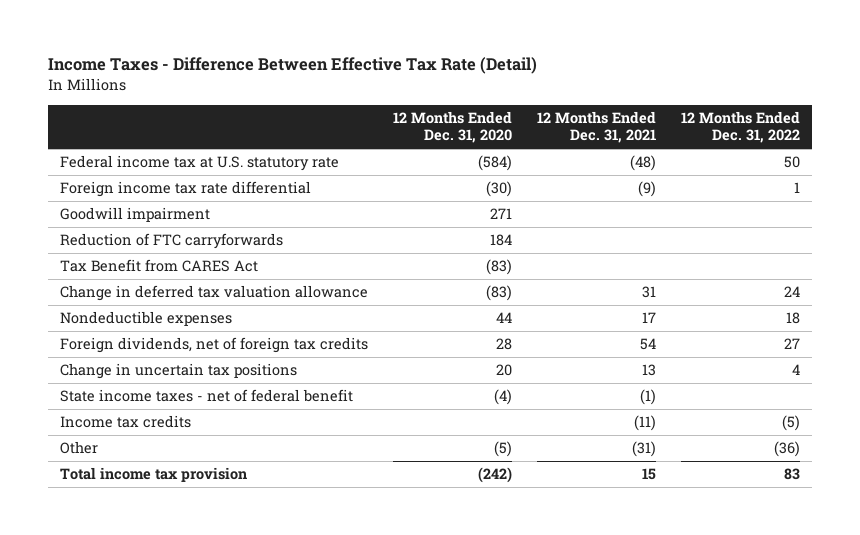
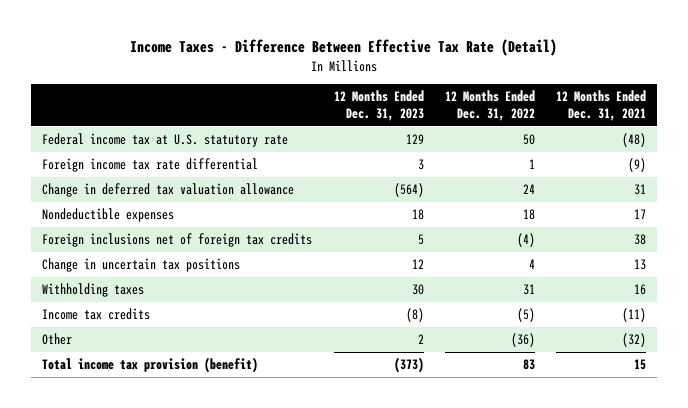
- | 12 Months Ended Dec. 31, 2020 | 12 Months Ended Dec. 31, 2021 | 12 Months Ended Dec. 31, 2022
+ | 12 Months Ended Dec. 31, 2023 | 12 Months Ended Dec. 31, 2022 | 12 Months Ended Dec. 31, 2021
- Goodwill impairment | 271 | |
- Reduction of FTC carryforwards | 184 | |
- Tax Benefit from CARES Act | (83) | |
- Foreign dividends, net of foreign tax credits | 28 | 54 | 27
+ Foreign inclusions net of foreign tax credits | 5 | (4) | 38
- State income taxes - net of federal benefit | (4) | (1) |
+ Withholding taxes | 30 | 31 | 16
- Other | (5) | (31) | (36)
- Total income tax provision | (242) | 15 | 83
+ Other | 2 | (36) | (32)
+ Total income tax provision (benefit) | (373) | 83 | 15

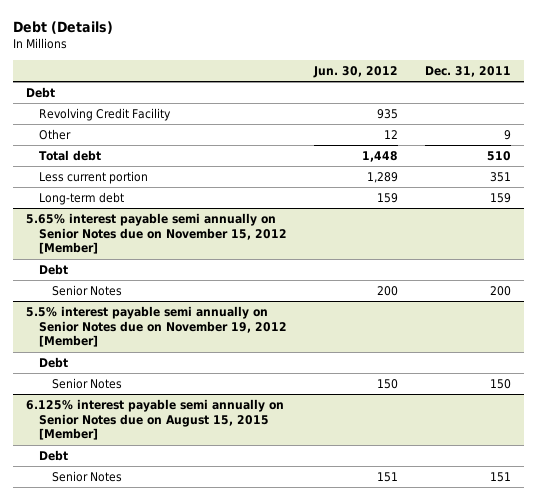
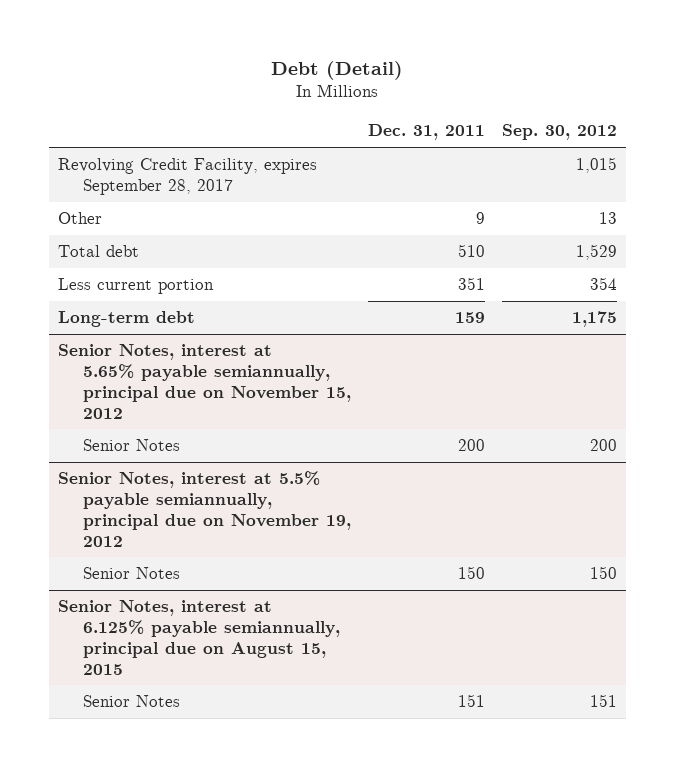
- Debt (Details)
+ Debt (Detail)
- | Jun. 30, 2012 | Dec. 31, 2011
+ | Dec. 31, 2011 | Sep. 30, 2012
- Debt
- Revolving Credit Facility | 935 |
+ Revolving Credit Facility, expires September 28, 2017 | | 1,015
- 5.65% interest payable semi annually on Senior Notes due on November 15, 2012 [Member]
- Debt
+ Senior Notes, interest at 5.65% payable semiannually, principal due on November 15, 2012
- 5.5% interest payable semi annually on Senior Notes due on November 19, 2012 [Member]
- Debt
+ Senior Notes, interest at 5.5% payable semiannually, principal due on November 19, 2012
- 6.125% interest payable semi annually on Senior Notes due on August 15, 2015 [Member]
- Debt
+ Senior Notes, interest at 6.125% payable semiannually, principal due on August 15, 2015

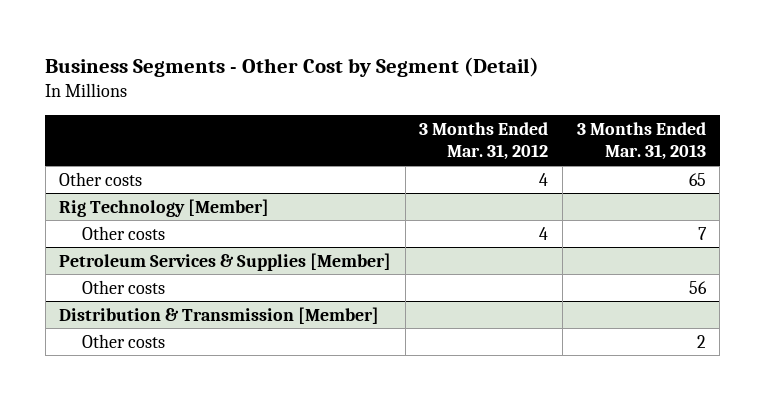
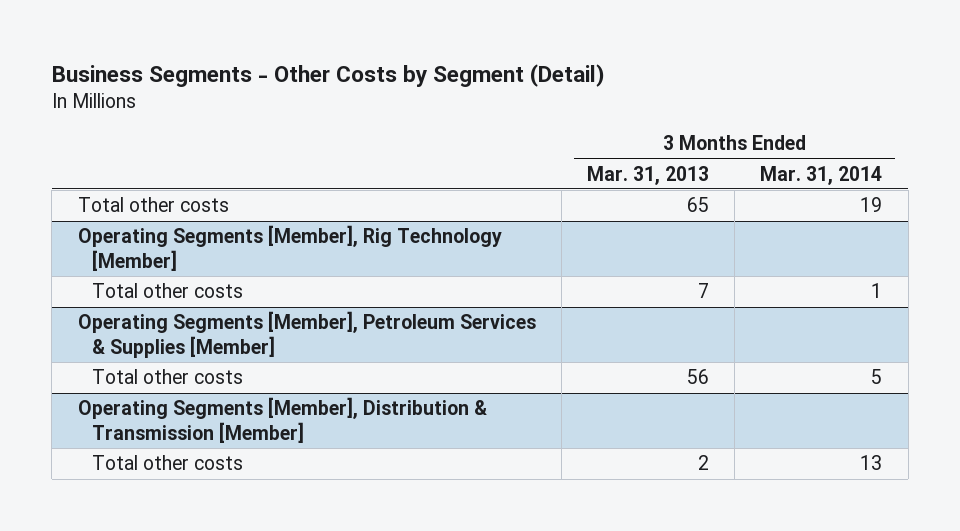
- Business Segments - Other Cost by Segment (Detail)
+ Business Segments - Other Costs by Segment (Detail)
- | 3 Months Ended Mar. 31, 2012 | 3 Months Ended Mar. 31, 2013
+ | 3 Months Ended Mar. 31, 2013 | 3 Months Ended Mar. 31, 2014
- Other costs | 4 | 65
- Rig Technology [Member]
- Other costs | 4 | 7
- Petroleum Services & Supplies [Member]
- Other costs | | 56
- Distribution & Transmission [Member]
- Other costs | | 2
+ Total other costs | 65 | 19
+ Operating Segments [Member], Rig Technology [Member]
+ Total other costs | 7 | 1
+ Operating Segments [Member], Petroleum Services & Supplies [Member]
+ Total other costs | 56 | 5
+ Operating Segments [Member], Distribution & Transmission [Member]
+ Total other costs | 2 | 13

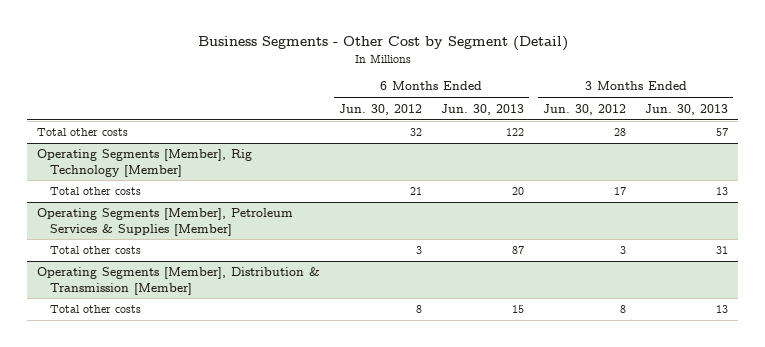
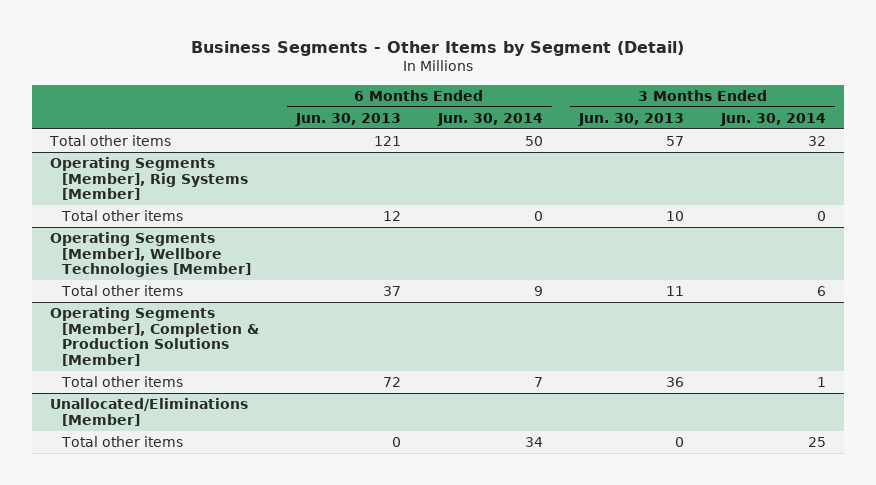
- Business Segments - Other Cost by Segment (Detail)
+ Business Segments - Other Items by Segment (Detail)
- | 6 Months Ended Jun. 30, 2012 | 6 Months Ended Jun. 30, 2013 | 3 Months Ended Jun. 30, 2012 | 3 Months Ended Jun. 30, 2013
+ | 6 Months Ended Jun. 30, 2013 | 6 Months Ended Jun. 30, 2014 | 3 Months Ended Jun. 30, 2013 | 3 Months Ended Jun. 30, 2014
- Total other costs | 32 | 122 | 28 | 57
- Operating Segments [Member], Rig Technology [Member]
- Total other costs | 21 | 20 | 17 | 13
- Operating Segments [Member], Petroleum Services & Supplies [Member]
- Total other costs | 3 | 87 | 3 | 31
- Operating Segments [Member], Distribution & Transmission [Member]
- Total other costs | 8 | 15 | 8 | 13
+ Total other items | 121 | 50 | 57 | 32
+ Operating Segments [Member], Rig Systems [Member]
+ Total other items | 12 | 0 | 10 | 0
+ Operating Segments [Member], Wellbore Technologies [Member]
+ Total other items | 37 | 9 | 11 | 6
+ Operating Segments [Member], Completion & Production Solutions [Member]
+ Total other items | 72 | 7 | 36 | 1
+ Unallocated/Eliminations [Member]
+ Total other items | 0 | 34 | 0 | 25

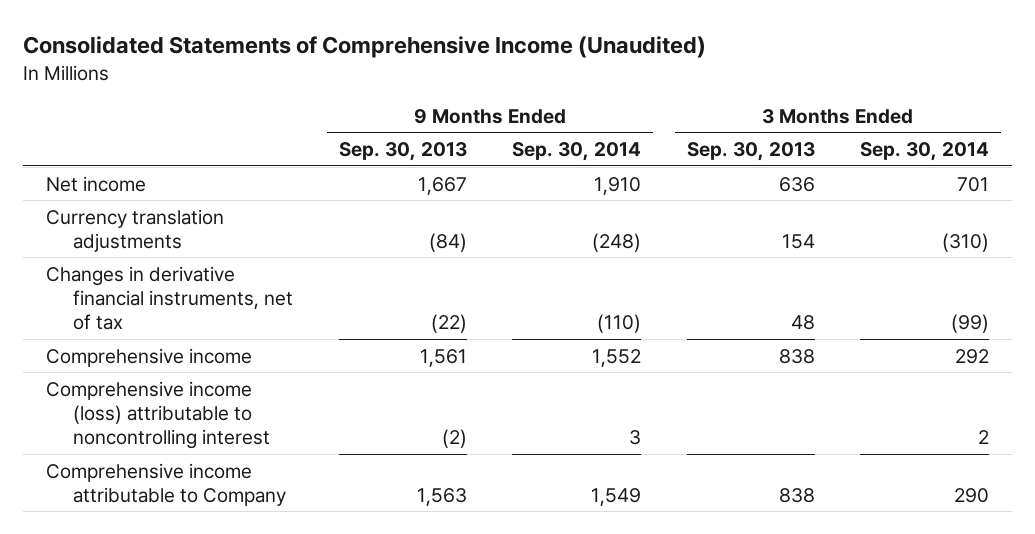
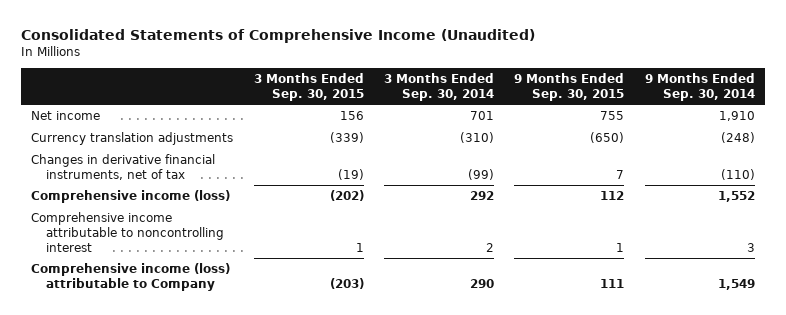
- | 9 Months Ended Sep. 30, 2013 | 9 Months Ended Sep. 30, 2014 | 3 Months Ended Sep. 30, 2013 | 3 Months Ended Sep. 30, 2014
+ | 3 Months Ended Sep. 30, 2015 | 3 Months Ended Sep. 30, 2014 | 9 Months Ended Sep. 30, 2015 | 9 Months Ended Sep. 30, 2014
- Comprehensive income | 1,561 | 1,552 | 838 | 292
- Comprehensive income (loss) attributable to noncontrolling interest | (2) | 3 | | 2
- Comprehensive income attributable to Company | 1,563 | 1,549 | 838 | 290
+ Comprehensive income (loss) | (202) | 292 | 112 | 1,552
+ Comprehensive income attributable to noncontrolling interest | 1 | 2 | 1 | 3
+ Comprehensive income (loss) attributable to Company | (203) | 290 | 111 | 1,549

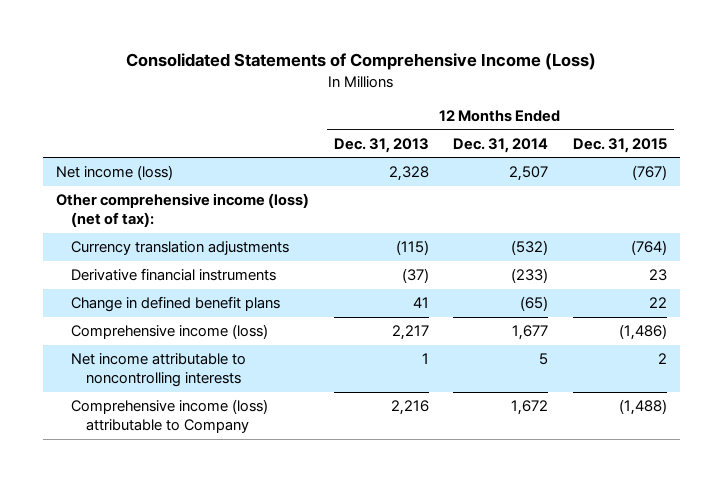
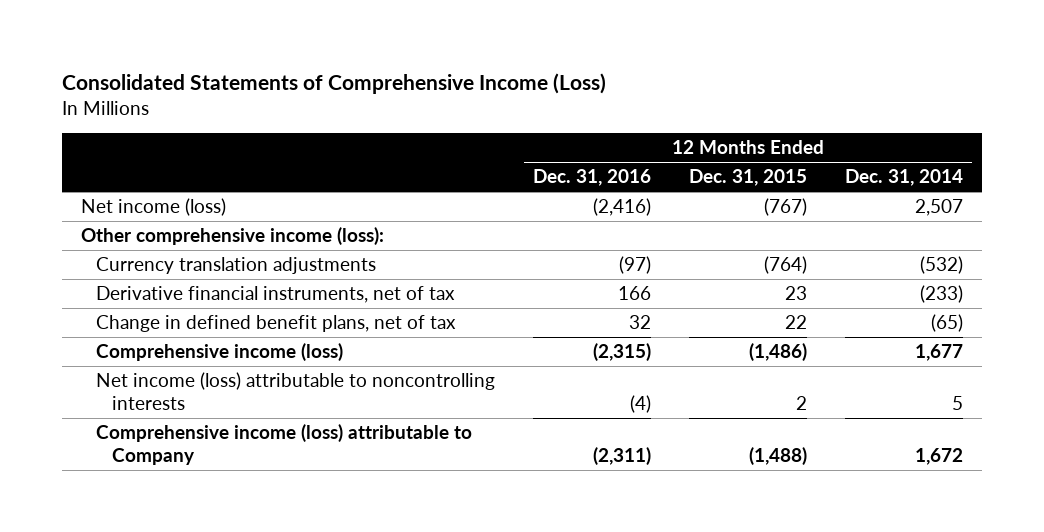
- | 12 Months Ended Dec. 31, 2013 | 12 Months Ended Dec. 31, 2014 | 12 Months Ended Dec. 31, 2015
+ | 12 Months Ended Dec. 31, 2016 | 12 Months Ended Dec. 31, 2015 | 12 Months Ended Dec. 31, 2014
- Other comprehensive income (loss) (net of tax):
+ Other comprehensive income (loss):
- Derivative financial instruments | (37) | (233) | 23
- Change in defined benefit plans | 41 | (65) | 22
+ Derivative financial instruments, net of tax | 166 | 23 | (233)
+ Change in defined benefit plans, net of tax | 32 | 22 | (65)
- Net income attributable to noncontrolling interests | 1 | 5 | 2
+ Net income (loss) attributable to noncontrolling interests | (4) | 2 | 5

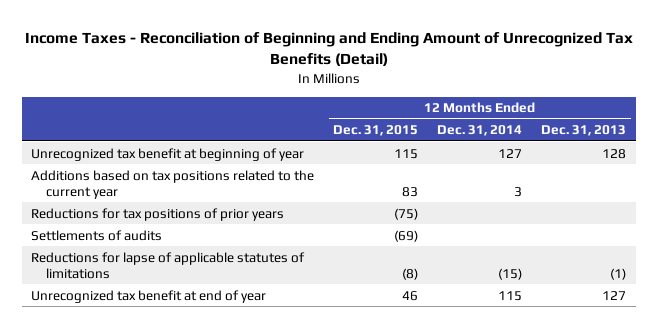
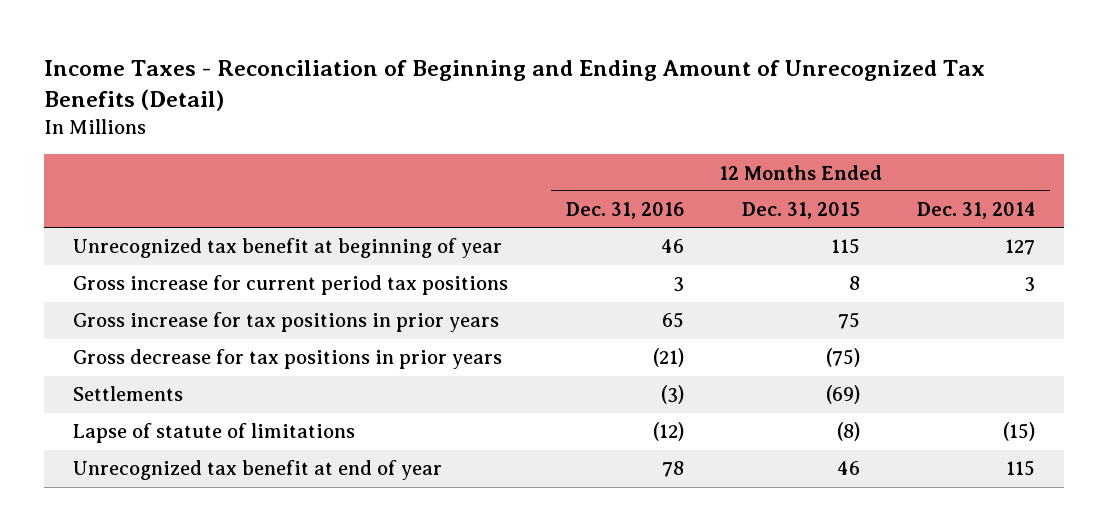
- | 12 Months Ended Dec. 31, 2015 | 12 Months Ended Dec. 31, 2014 | 12 Months Ended Dec. 31, 2013
+ | 12 Months Ended Dec. 31, 2016 | 12 Months Ended Dec. 31, 2015 | 12 Months Ended Dec. 31, 2014
- Additions based on tax positions related to the current year | 83 | 3 |
- Reductions for tax positions of prior years | (75) | |
- Settlements of audits | (69) | |
- Reductions for lapse of applicable statutes of limitations | (8) | (15) | (1)
+ Gross increase for current period tax positions | 3 | 8 | 3
+ Gross increase for tax positions in prior years | 65 | 75 |
+ Gross decrease for tax positions in prior years | (21) | (75) |
+ Settlements | (3) | (69) |
+ Lapse of statute of limitations | (12) | (8) | (15)

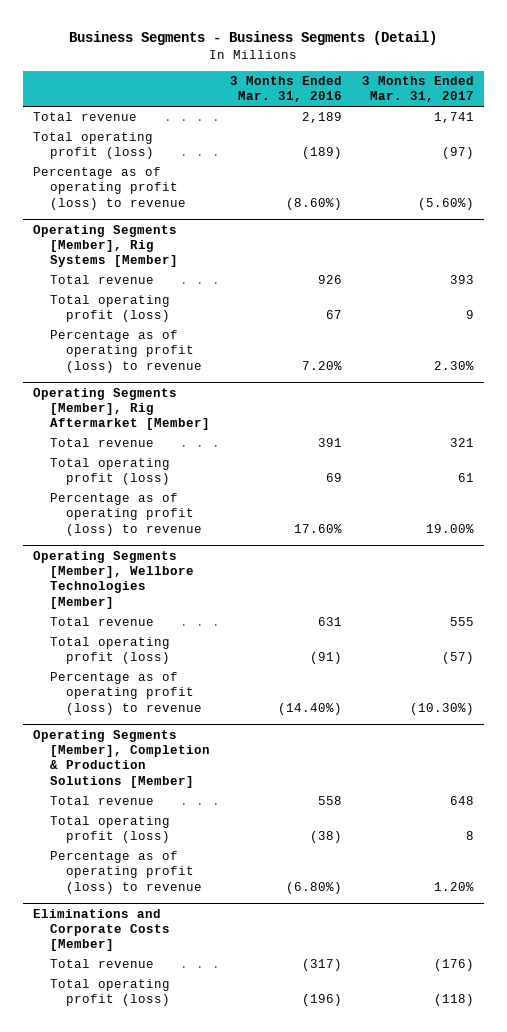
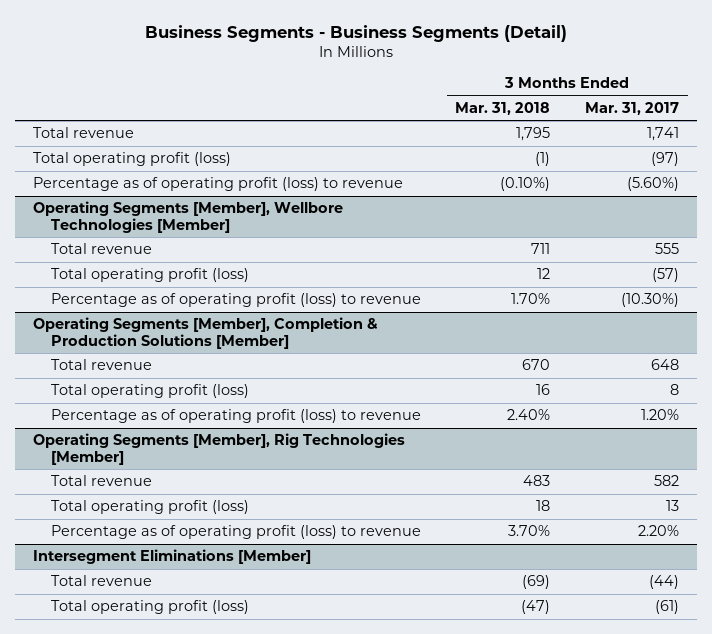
- | 3 Months Ended Mar. 31, 2016 | 3 Months Ended Mar. 31, 2017
+ | 3 Months Ended Mar. 31, 2018 | 3 Months Ended Mar. 31, 2017
- Operating Segments [Member], Rig Systems [Member]
- Total revenue | 926 | 393
- Total operating profit (loss) | 67 | 9
- Percentage as of operating profit (loss) to revenue | 7.20% | 2.30%
- Operating Segments [Member], Rig Aftermarket [Member]
- Total revenue | 391 | 321
- Total operating profit (loss) | 69 | 61
- Percentage as of operating profit (loss) to revenue | 17.60% | 19.00%
- Eliminations and Corporate Costs [Member]
- Total revenue | (317) | (176)
- Total operating profit (loss) | (196) | (118)
+ Operating Segments [Member], Rig Technologies [Member]
+ Total revenue | 483 | 582
+ Total operating profit (loss) | 18 | 13
+ Percentage as of operating profit (loss) to revenue | 3.70% | 2.20%
+ Intersegment Eliminations [Member]
+ Total revenue | (69) | (44)
+ Total operating profit (loss) | (47) | (61)

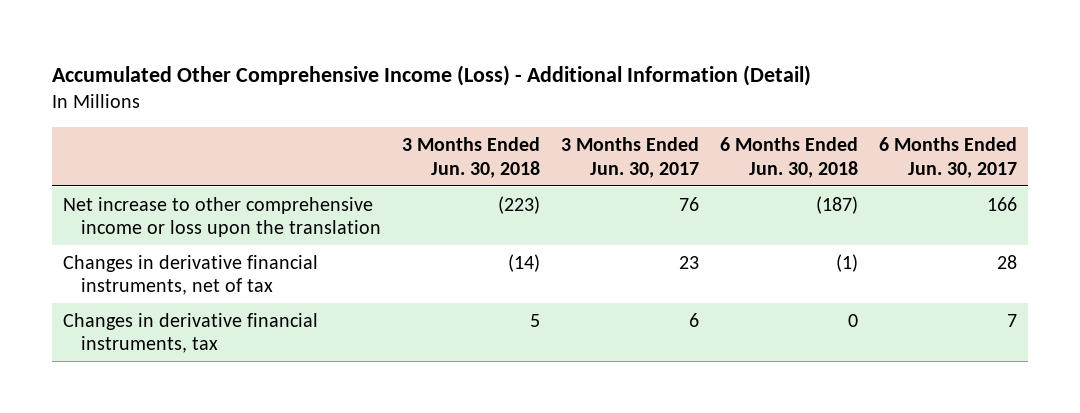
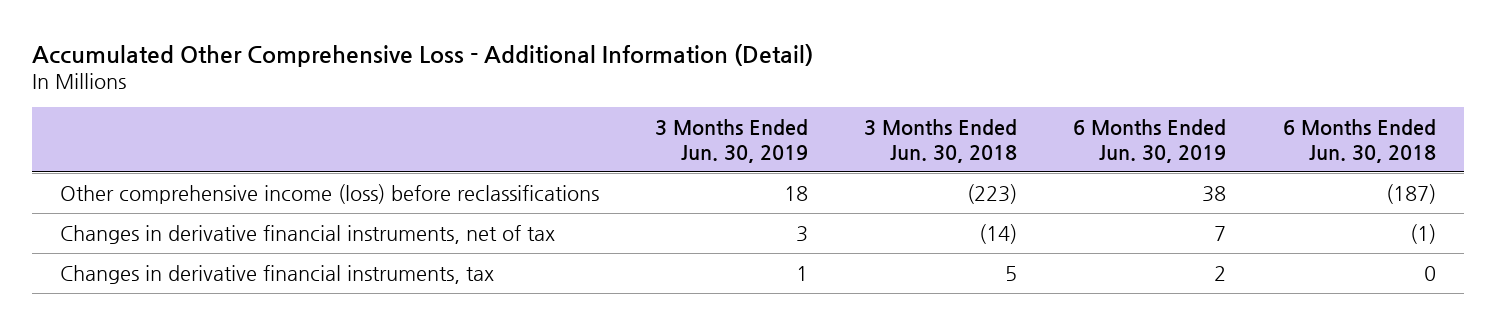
- Accumulated Other Comprehensive Income (Loss) - Additional Information (Detail)
+ Accumulated Other Comprehensive Loss - Additional Information (Detail)
- | 3 Months Ended Jun. 30, 2018 | 3 Months Ended Jun. 30, 2017 | 6 Months Ended Jun. 30, 2018 | 6 Months Ended Jun. 30, 2017
+ | 3 Months Ended Jun. 30, 2019 | 3 Months Ended Jun. 30, 2018 | 6 Months Ended Jun. 30, 2019 | 6 Months Ended Jun. 30, 2018
- Net increase to other comprehensive income or loss upon the translation | (223) | 76 | (187) | 166
+ Other comprehensive income (loss) before reclassifications | 18 | (223) | 38 | (187)

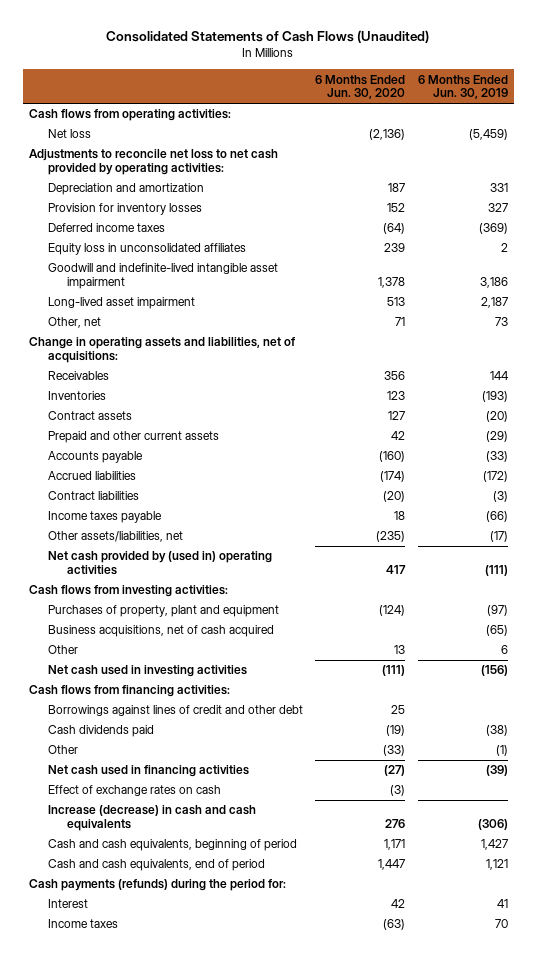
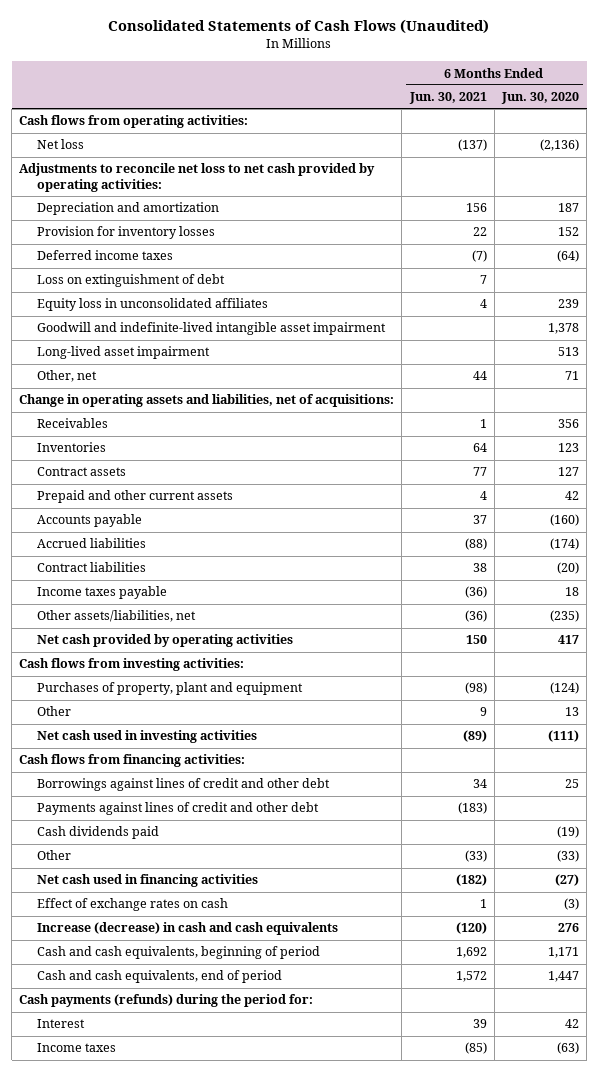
- | 6 Months Ended Jun. 30, 2020 | 6 Months Ended Jun. 30, 2019
+ | 6 Months Ended Jun. 30, 2021 | 6 Months Ended Jun. 30, 2020
+ Loss on extinguishment of debt | 7 |
- Net cash provided by (used in) operating activities | 417 | (111)
+ Net cash provided by operating activities | 150 | 417
- Business acquisitions, net of cash acquired | | (65)
+ Payments against lines of credit and other debt | (183) |

